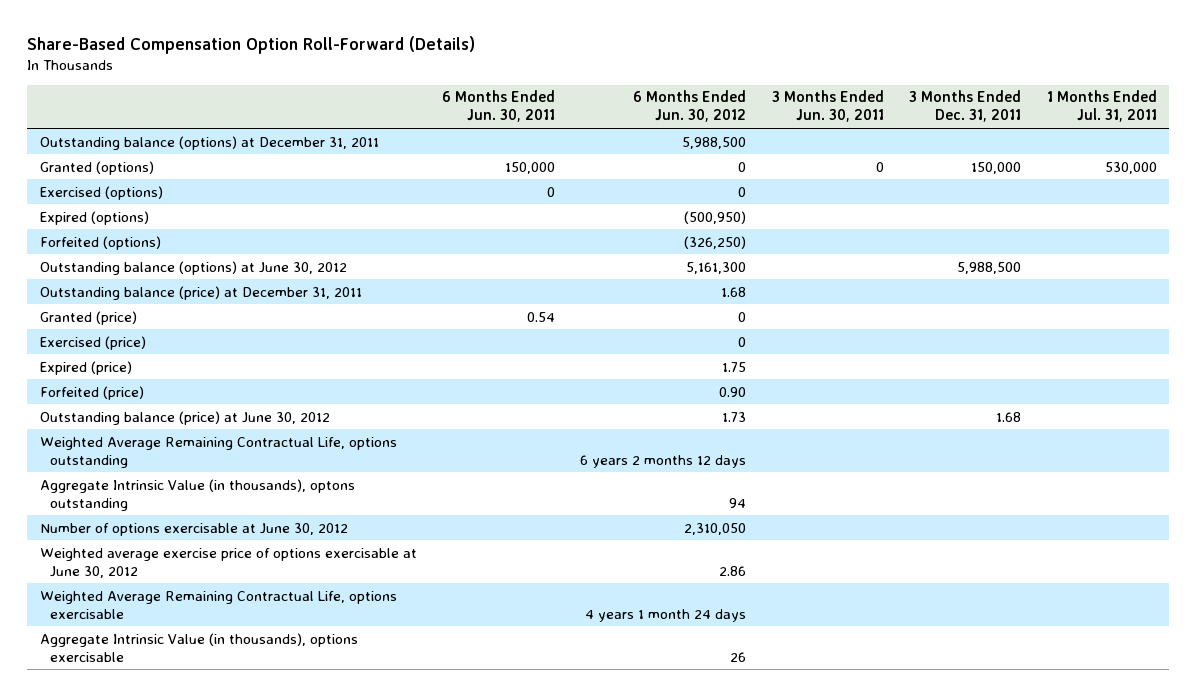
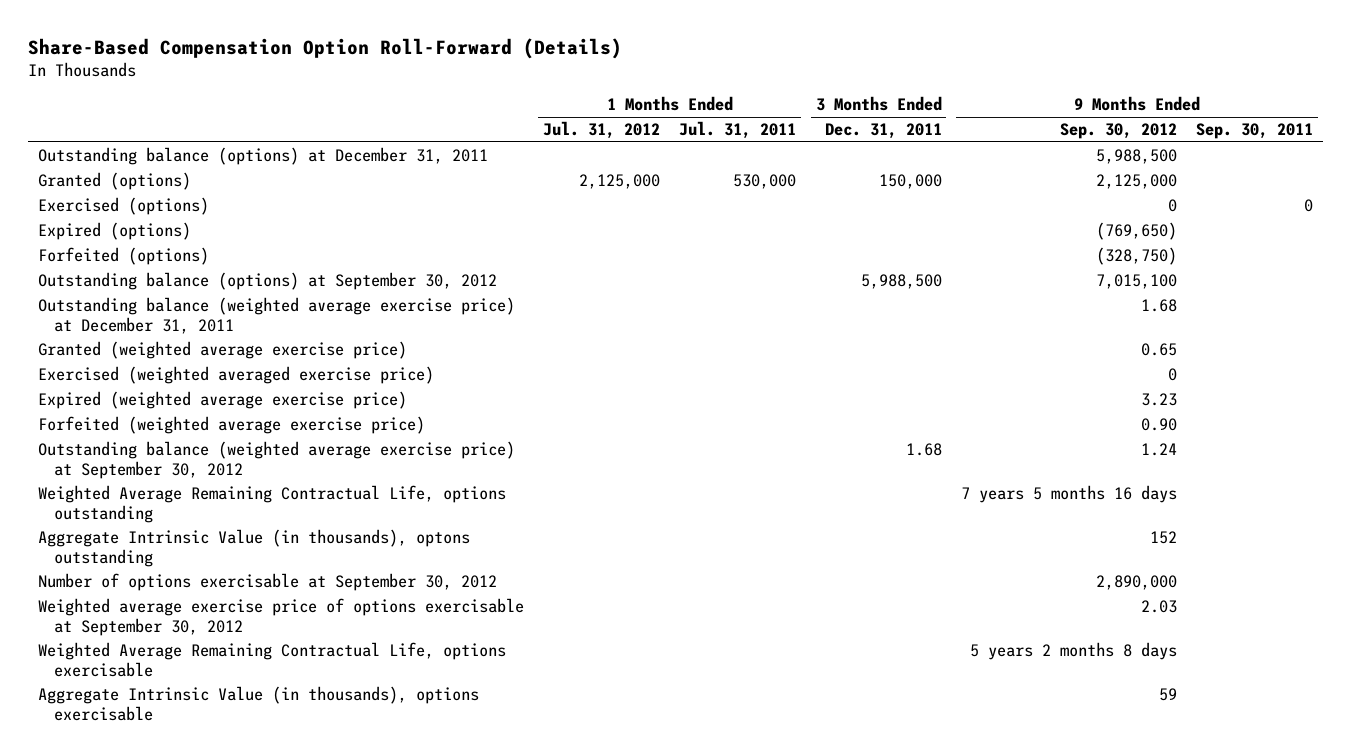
- | 6 Months Ended Jun. 30, 2011 | 6 Months Ended Jun. 30, 2012 | 3 Months Ended Jun. 30, 2011 | 3 Months Ended Dec. 31, 2011 | 1 Months Ended Jul. 31, 2011
+ | 1 Months Ended Jul. 31, 2012 | 1 Months Ended Jul. 31, 2011 | 3 Months Ended Dec. 31, 2011 | 9 Months Ended Sep. 30, 2012 | 9 Months Ended Sep. 30, 2011
- Outstanding balance (options) at June 30, 2012 | | 5,161,300 | | 5,988,500 |
- Outstanding balance (price) at December 31, 2011 | | 1.68 | | |
- Granted (price) | 0.54 | 0 | | |
- Exercised (price) | | 0 | | |
- Expired (price) | | 1.75 | | |
- Forfeited (price) | | 0.90 | | |
- Outstanding balance (price) at June 30, 2012 | | 1.73 | | 1.68 |
+ Outstanding balance (options) at September 30, 2012 | | | 5,988,500 | 7,015,100 |
+ Outstanding balance (weighted average exercise price) at December 31, 2011 | | | | 1.68 |
+ Granted (weighted average exercise price) | | | | 0.65 |
+ Exercised (weighted averaged exercise price) | | | | 0 |
+ Expired (weighted average exercise price) | | | | 3.23 |
+ Forfeited (weighted average exercise price) | | | | 0.90 |
+ Outstanding balance (weighted average exercise price) at September 30, 2012 | | | 1.68 | 1.24 |
- Number of options exercisable at June 30, 2012 | | 2,310,050 | | |
- Weighted average exercise price of options exercisable at June 30, 2012 | | 2.86 | | |
+ Number of options exercisable at September 30, 2012 | | | | 2,890,000 |
+ Weighted average exercise price of options exercisable at September 30, 2012 | | | | 2.03 |

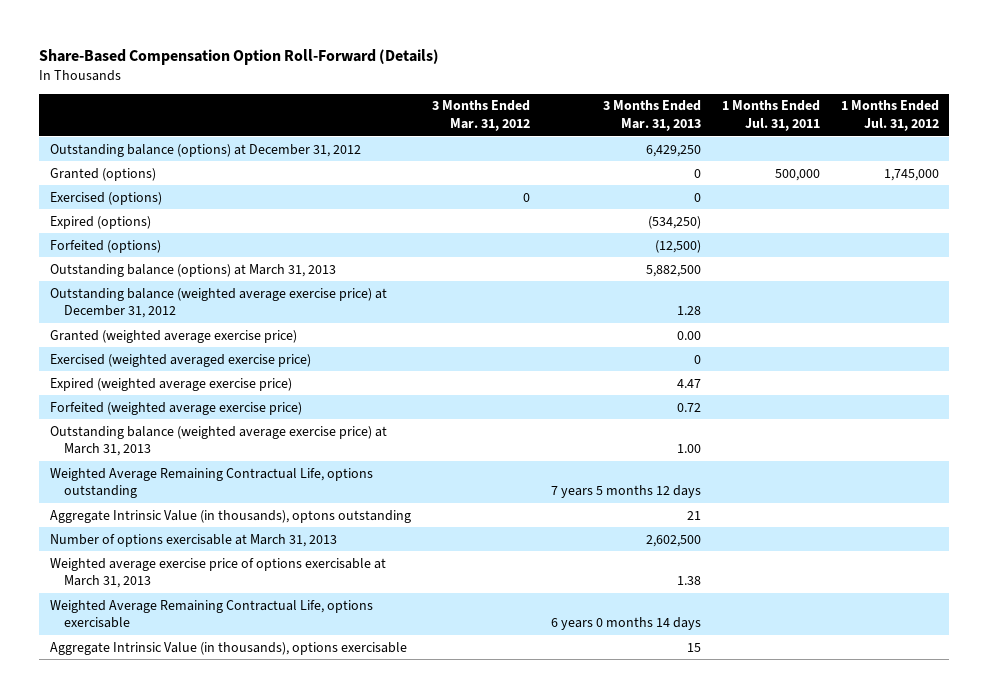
- | 1 Months Ended Jul. 31, 2012 | 1 Months Ended Jul. 31, 2011 | 3 Months Ended Dec. 31, 2011 | 9 Months Ended Sep. 30, 2012 | 9 Months Ended Sep. 30, 2011
+ | 3 Months Ended Mar. 31, 2012 | 3 Months Ended Mar. 31, 2013 | 1 Months Ended Jul. 31, 2011 | 1 Months Ended Jul. 31, 2012
- Outstanding balance (options) at December 31, 2011 | | | | 5,988,500 |
- Granted (options) | 2,125,000 | 530,000 | 150,000 | 2,125,000 |
+ Outstanding balance (options) at December 31, 2012 | | 6,429,250 | |
+ Granted (options) | | 0 | 500,000 | 1,745,000
- Outstanding balance (options) at September 30, 2012 | | | 5,988,500 | 7,015,100 |
- Outstanding balance (weighted average exercise price) at December 31, 2011 | | | | 1.68 |
+ Outstanding balance (options) at March 31, 2013 | | 5,882,500 | |
+ Outstanding balance (weighted average exercise price) at December 31, 2012 | | 1.28 | |
- Outstanding balance (weighted average exercise price) at September 30, 2012 | | | 1.68 | 1.24 |
+ Outstanding balance (weighted average exercise price) at March 31, 2013 | | 1.00 | |
- Number of options exercisable at September 30, 2012 | | | | 2,890,000 |
- Weighted average exercise price of options exercisable at September 30, 2012 | | | | 2.03 |
+ Number of options exercisable at March 31, 2013 | | 2,602,500 | |
+ Weighted average exercise price of options exercisable at March 31, 2013 | | 1.38 | |

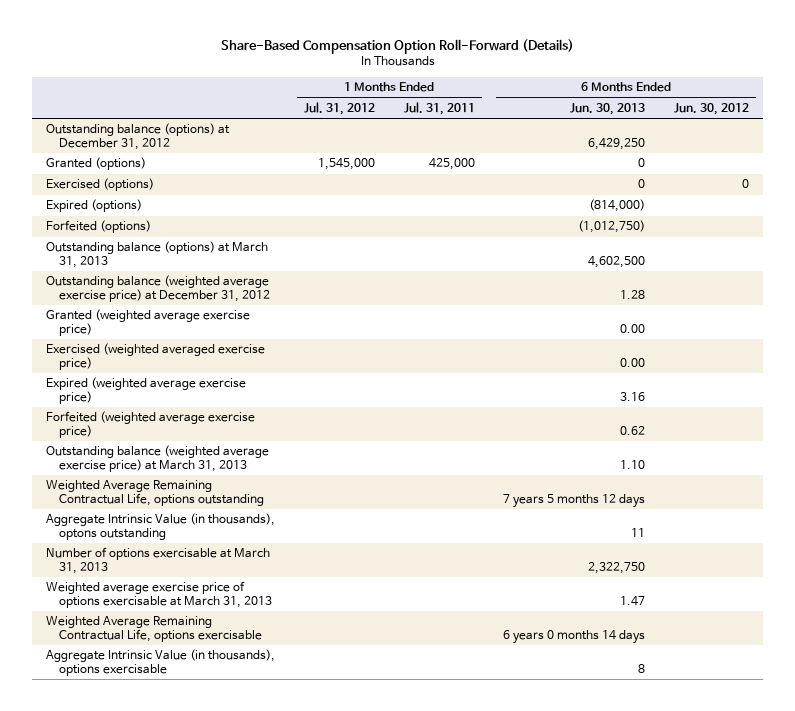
- | 3 Months Ended Mar. 31, 2012 | 3 Months Ended Mar. 31, 2013 | 1 Months Ended Jul. 31, 2011 | 1 Months Ended Jul. 31, 2012
+ | 1 Months Ended Jul. 31, 2012 | 1 Months Ended Jul. 31, 2011 | 6 Months Ended Jun. 30, 2013 | 6 Months Ended Jun. 30, 2012
- Granted (options) | | 0 | 500,000 | 1,745,000
+ Granted (options) | 1,545,000 | 425,000 | 0 |

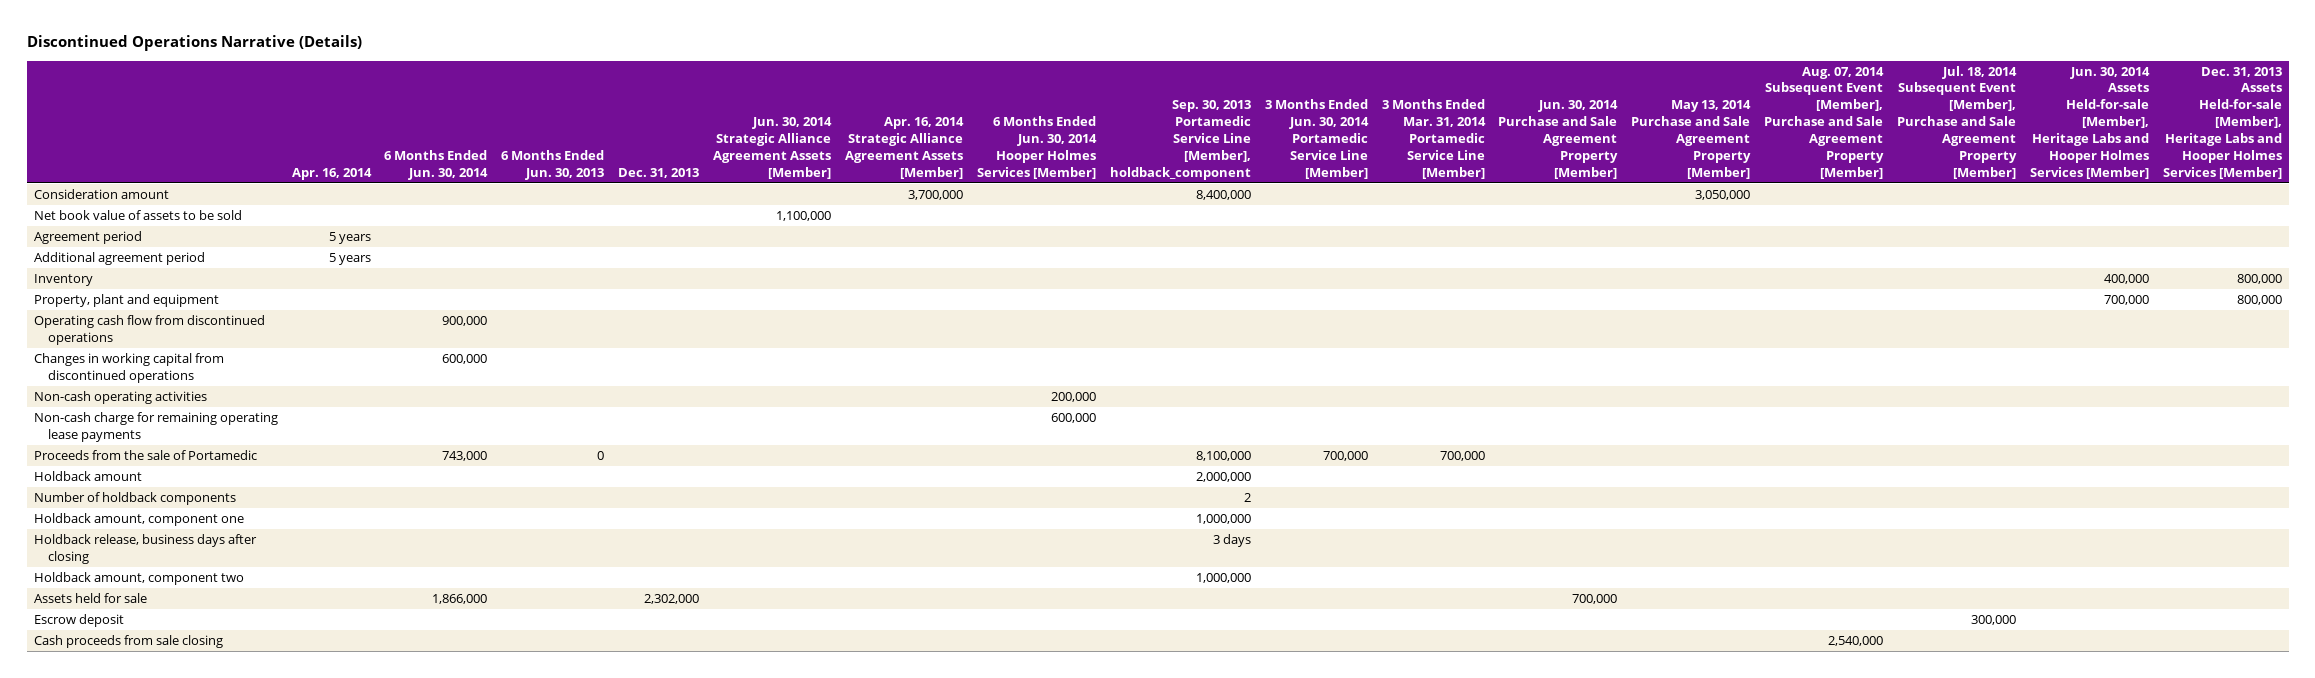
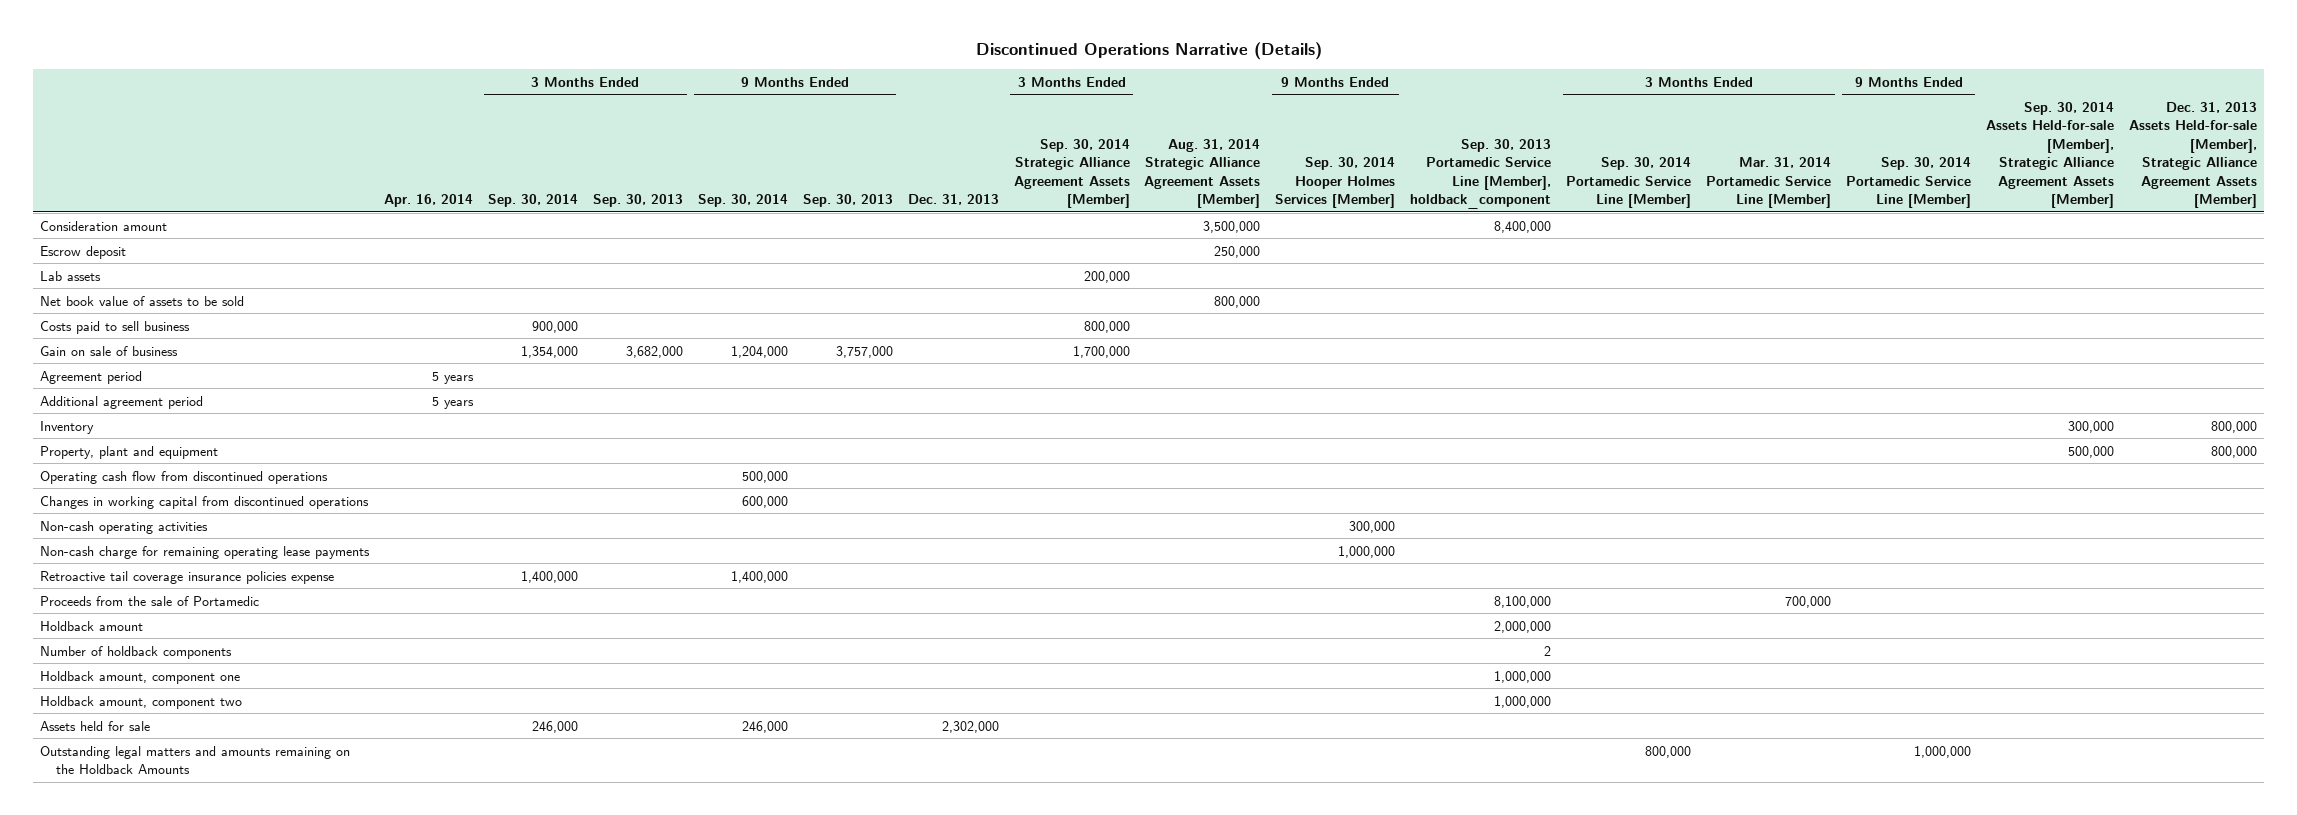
- | Apr. 16, 2014 | 6 Months Ended Jun. 30, 2014 | 6 Months Ended Jun. 30, 2013 | Dec. 31, 2013 | Jun. 30, 2014 Strategic Alliance Agreement Assets [Member] | Apr. 16, 2014 Strategic Alliance Agreement Assets [Member] | 6 Months Ended Jun. 30, 2014 Hooper Holmes Services [Member] | Sep. 30, 2013 Portamedic Service Line [Member], holdback_component | 3 Months Ended Jun. 30, 2014 Portamedic Service Line [Member] | 3 Months Ended Mar. 31, 2014 Portamedic Service Line [Member] | Jun. 30, 2014 Purchase and Sale Agreement Property [Member] | May 13, 2014 Purchase and Sale Agreement Property [Member] | Aug. 07, 2014 Subsequent Event [Member], Purchase and Sale Agreement Property [Member] | Jul. 18, 2014 Subsequent Event [Member], Purchase and Sale Agreement Property [Member] | Jun. 30, 2014 Assets Held-for-sale [Member], Heritage Labs and Hooper Holmes Services [Member] | Dec. 31, 2013 Assets Held-for-sale [Member], Heritage Labs and Hooper Holmes Services [Member]
+ | Apr. 16, 2014 | 3 Months Ended Sep. 30, 2014 | 3 Months Ended Sep. 30, 2013 | 9 Months Ended Sep. 30, 2014 | 9 Months Ended Sep. 30, 2013 | Dec. 31, 2013 | 3 Months Ended Sep. 30, 2014 Strategic Alliance Agreement Assets [Member] | Aug. 31, 2014 Strategic Alliance Agreement Assets [Member] | 9 Months Ended Sep. 30, 2014 Hooper Holmes Services [Member] | Sep. 30, 2013 Portamedic Service Line [Member], holdback_component | 3 Months Ended Sep. 30, 2014 Portamedic Service Line [Member] | 3 Months Ended Mar. 31, 2014 Portamedic Service Line [Member] | 9 Months Ended Sep. 30, 2014 Portamedic Service Line [Member] | Sep. 30, 2014 Assets Held-for-sale [Member], Strategic Alliance Agreement Assets [Member] | Dec. 31, 2013 Assets Held-for-sale [Member], Strategic Alliance Agreement Assets [Member]
moved up: Escrow deposit | | | | | | | | 250,000 | | | | | | |
+ Lab assets | | | | | | | 200,000 | | | | | | | |
+ Costs paid to sell business | | 900,000 | | | | | 800,000 | | | | | | | |
+ Gain on sale of business | | 1,354,000 | 3,682,000 | 1,204,000 | 3,757,000 | | 1,700,000 | | | | | | | |
+ Retroactive tail coverage insurance policies expense | | 1,400,000 | | 1,400,000 | | | | | | | | | | |
- Holdback release, business days after closing | | | | | | | | 3 days | | | | | | | |
- Cash proceeds from sale closing | | | | | | | | | | | | | 2,540,000 | | |
+ Outstanding legal matters and amounts remaining on the Holdback Amounts | | | | | | | | | | | 800,000 | | 1,000,000 | |

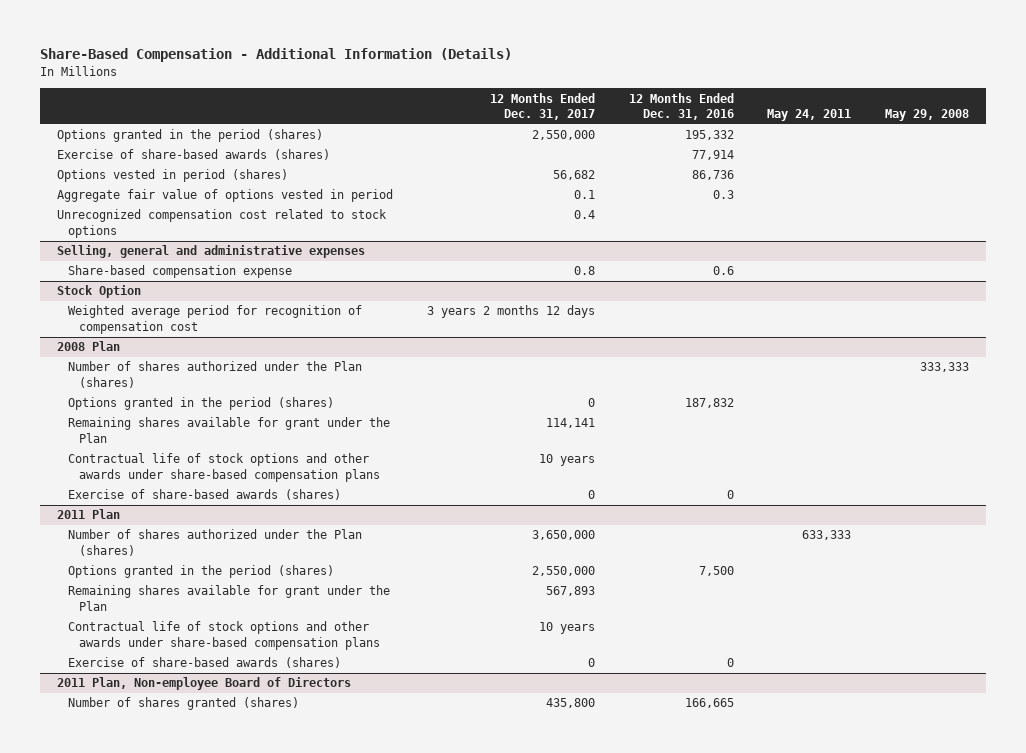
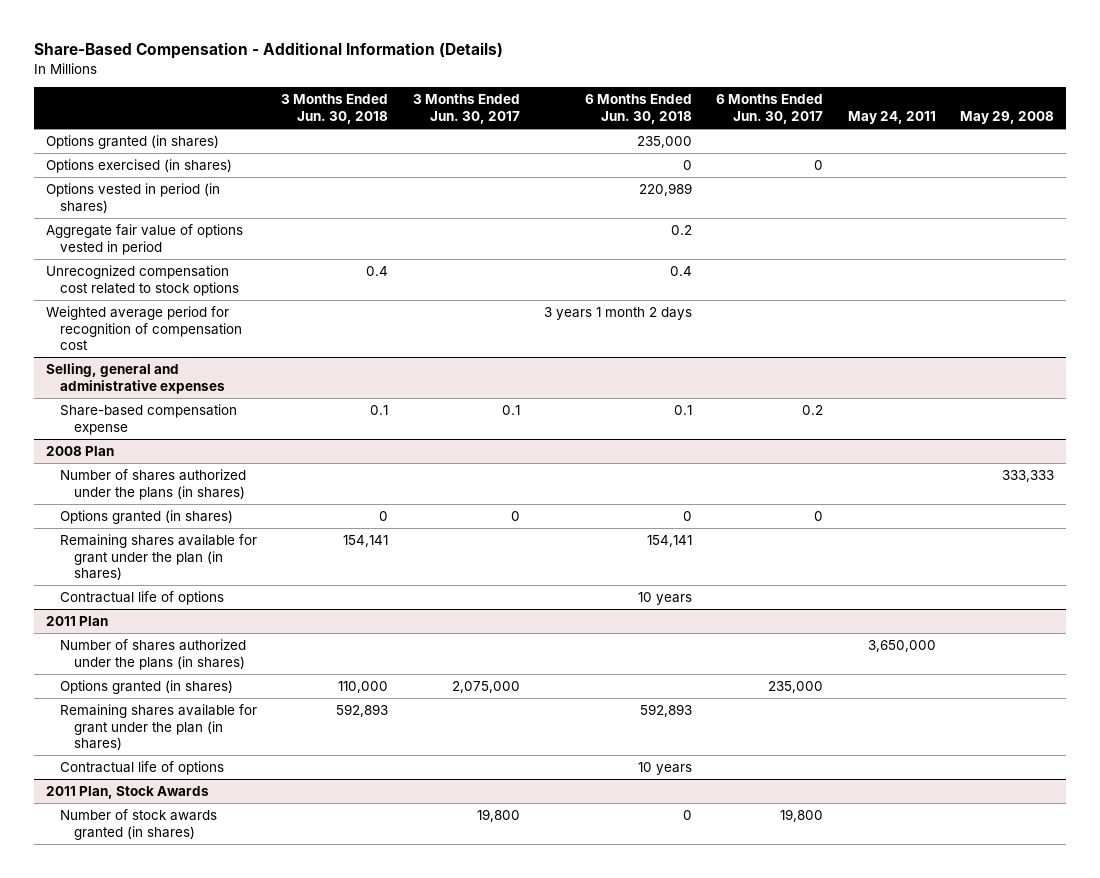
- | 12 Months Ended Dec. 31, 2017 | 12 Months Ended Dec. 31, 2016 | May 24, 2011 | May 29, 2008
+ | 3 Months Ended Jun. 30, 2018 | 3 Months Ended Jun. 30, 2017 | 6 Months Ended Jun. 30, 2018 | 6 Months Ended Jun. 30, 2017 | May 24, 2011 | May 29, 2008
- Options granted in the period (shares) | 2,550,000 | 195,332 | |
- Exercise of share-based awards (shares) | | 77,914 | |
- Options vested in period (shares) | 56,682 | 86,736 | |
+ Options granted (in shares) | | | 235,000 | | |
+ Options exercised (in shares) | | | 0 | 0 | |
+ Options vested in period (in shares) | | | 220,989 | | |
+ Weighted average period for recognition of compensation cost | | | 3 years 1 month 2 days | | |
- Stock Option
- Weighted average period for recognition of compensation cost | 3 years 2 months 12 days | | |
@ 2008 Plan
- Number of shares authorized under the Plan (shares) | | | | 333,333
- Options granted in the period (shares) | 0 | 187,832 | |
- Remaining shares available for grant under the Plan | 114,141 | | |
- Contractual life of stock options and other awards under share-based compensation plans | 10 years | | |
- Exercise of share-based awards (shares) | 0 | 0 | |
+ Number of shares authorized under the plans (in shares) | | | | | | 333,333
+ Options granted (in shares) | 0 | 0 | 0 | 0 | |
+ Remaining shares available for grant under the plan (in shares) | 154,141 | | 154,141 | | |
+ Contractual life of options | | | 10 years | | |
@ 2011 Plan
- Number of shares authorized under the Plan (shares) | 3,650,000 | | 633,333 |
- Options granted in the period (shares) | 2,550,000 | 7,500 | |
- Remaining shares available for grant under the Plan | 567,893 | | |
- Contractual life of stock options and other awards under share-based compensation plans | 10 years | | |
- Exercise of share-based awards (shares) | 0 | 0 | |
- 2011 Plan, Non-employee Board of Directors
- Number of shares granted (shares) | 435,800 | 166,665 | |
@ 2011 Plan
+ Number of shares authorized under the plans (in shares) | | | | | 3,650,000 |
+ Options granted (in shares) | 110,000 | 2,075,000 | | 235,000 | |
+ Remaining shares available for grant under the plan (in shares) | 592,893 | | 592,893 | | |
+ Contractual life of options | | | 10 years | | |
+ 2011 Plan, Stock Awards
+ Number of stock awards granted (in shares) | | 19,800 | 0 | 19,800 | |

